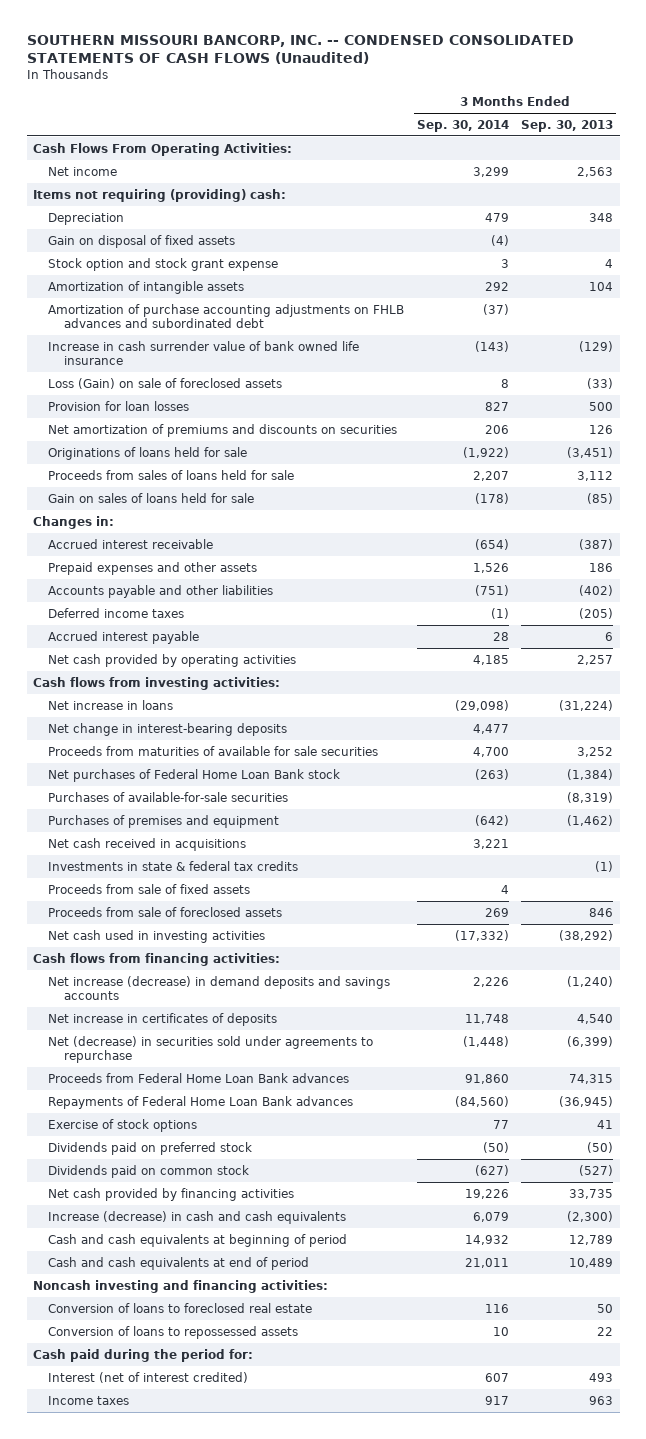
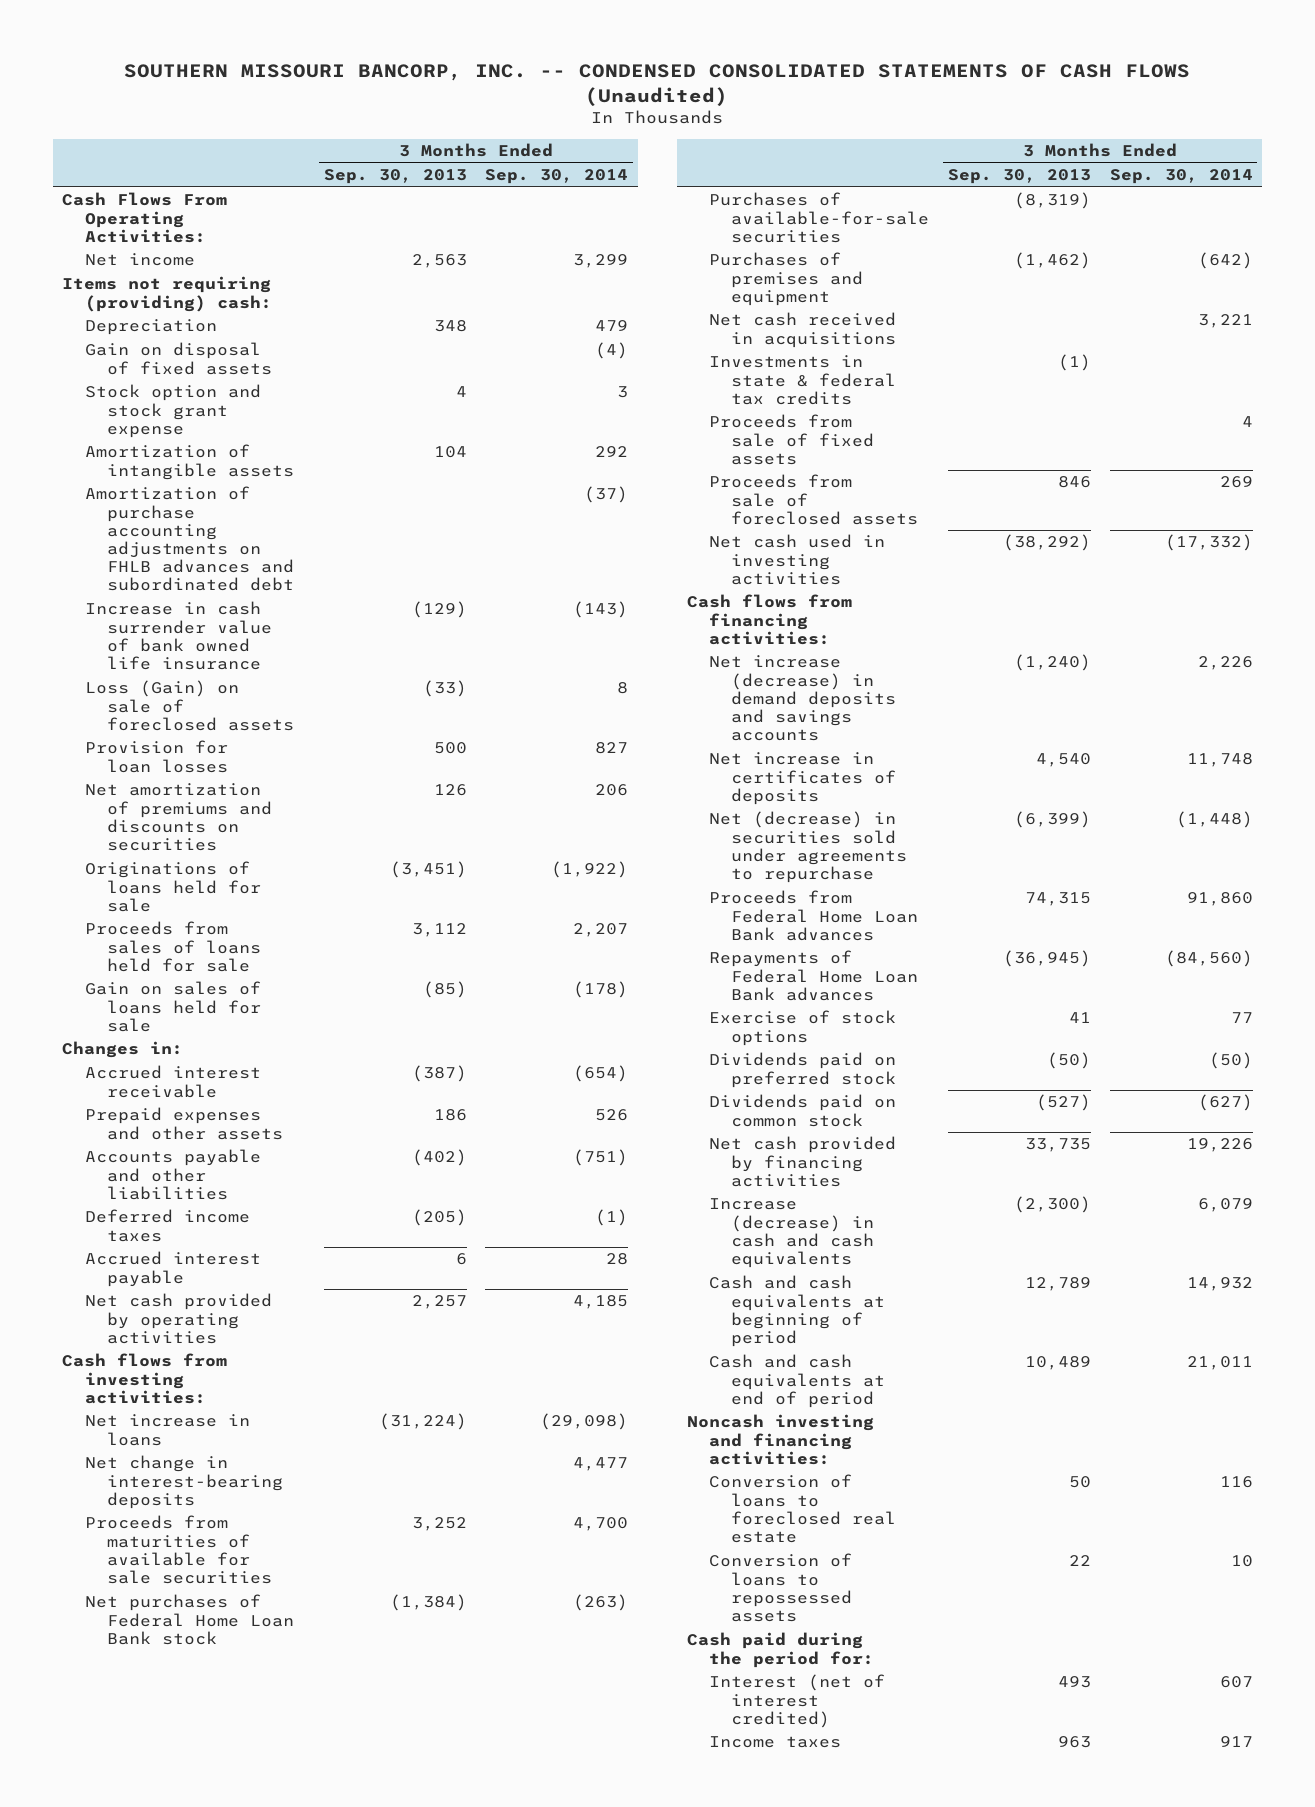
- | 3 Months Ended Sep. 30, 2014 | 3 Months Ended Sep. 30, 2013
+ | 3 Months Ended Sep. 30, 2013 | 3 Months Ended Sep. 30, 2014
- Prepaid expenses and other assets | 1,526 | 186
+ Prepaid expenses and other assets | 186 | 526

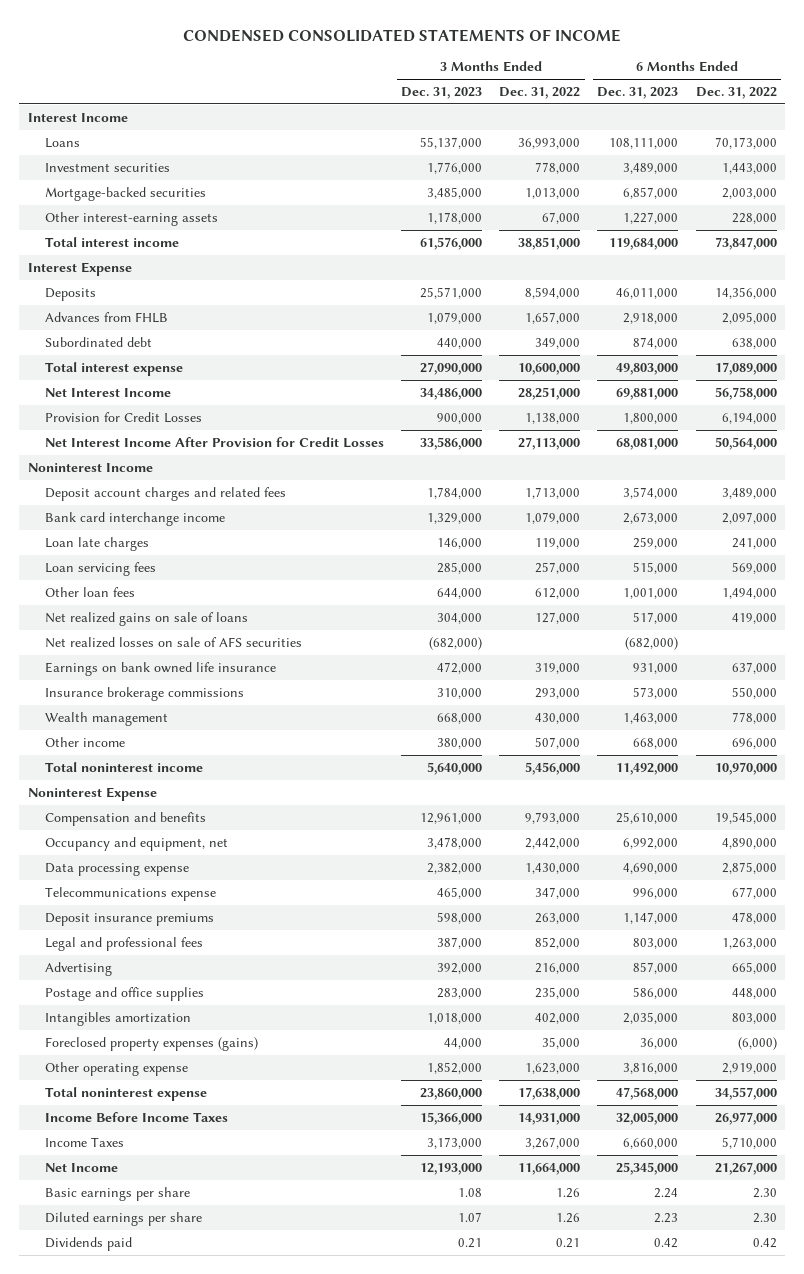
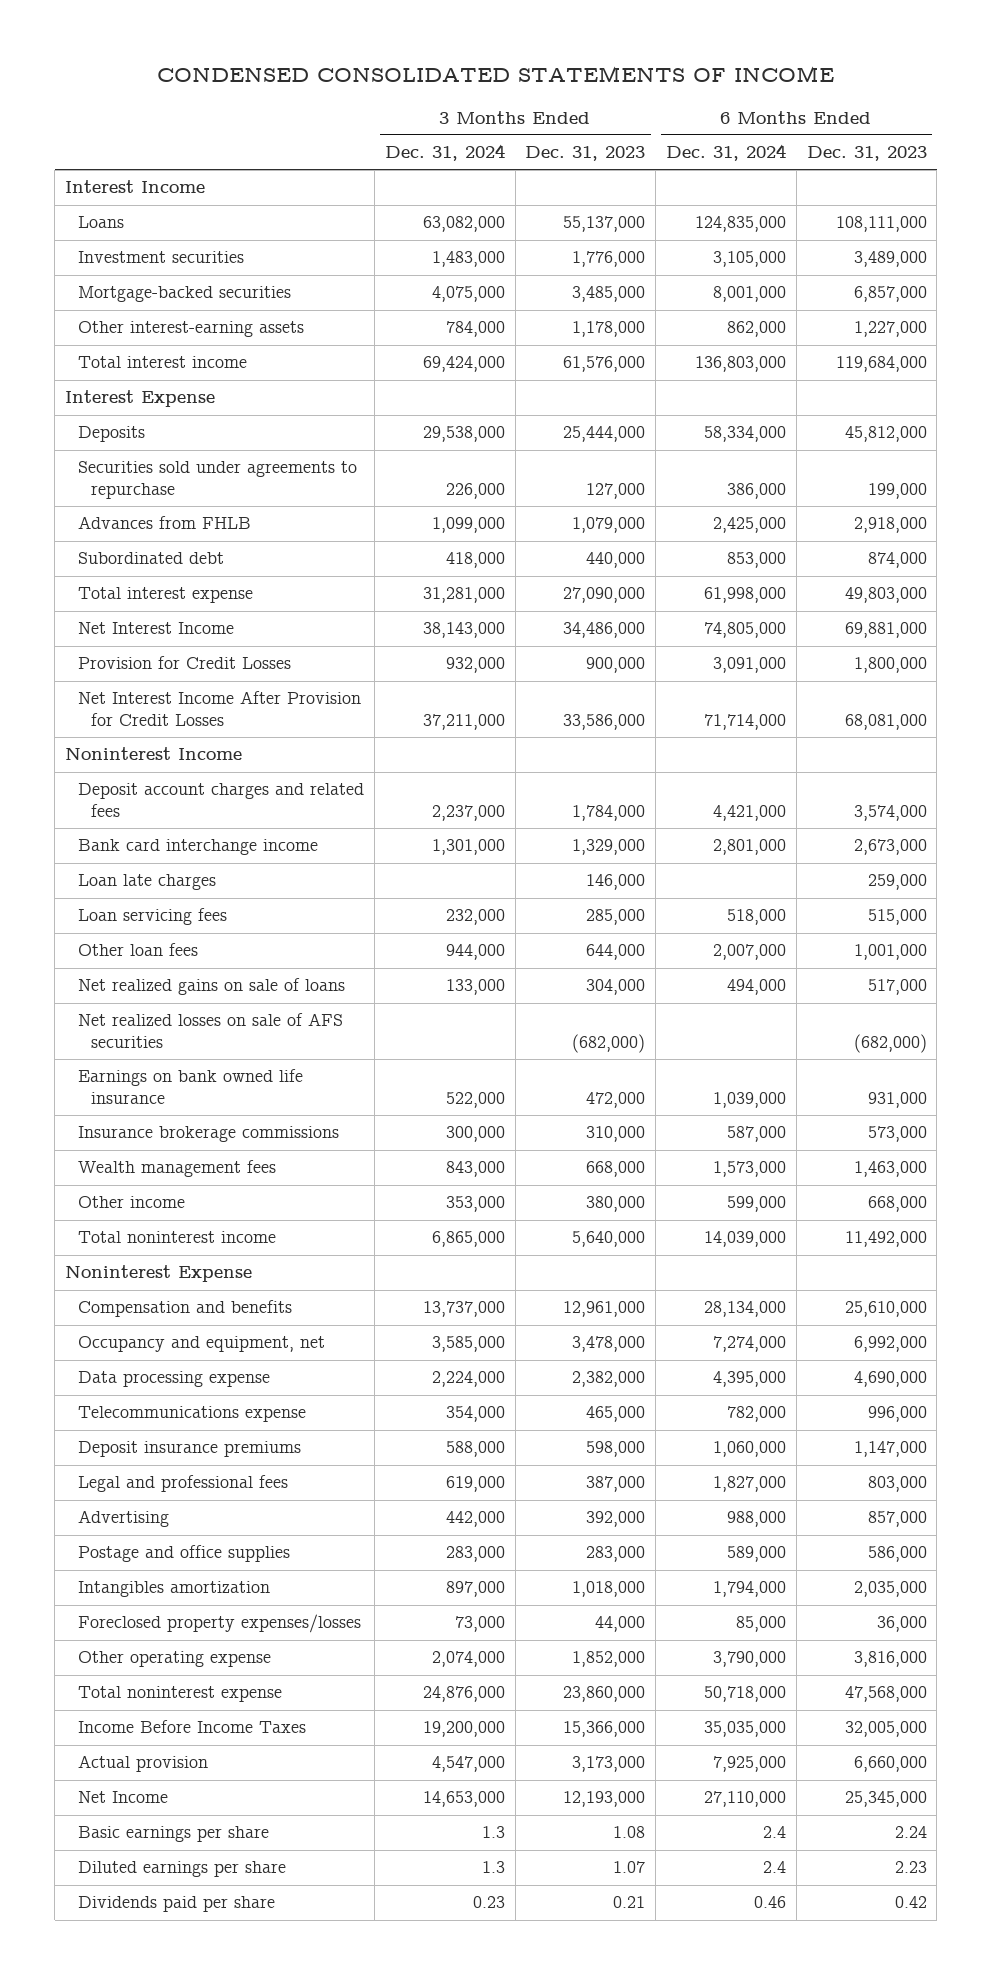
- | 3 Months Ended Dec. 31, 2023 | 3 Months Ended Dec. 31, 2022 | 6 Months Ended Dec. 31, 2023 | 6 Months Ended Dec. 31, 2022
+ | 3 Months Ended Dec. 31, 2024 | 3 Months Ended Dec. 31, 2023 | 6 Months Ended Dec. 31, 2024 | 6 Months Ended Dec. 31, 2023
- Deposits | 25,571,000 | 8,594,000 | 46,011,000 | 14,356,000
+ Deposits | 29,538,000 | 25,444,000 | 58,334,000 | 45,812,000
+ Securities sold under agreements to repurchase | 226,000 | 127,000 | 386,000 | 199,000
- Wealth management | 668,000 | 430,000 | 1,463,000 | 778,000
+ Wealth management fees | 843,000 | 668,000 | 1,573,000 | 1,463,000
- Foreclosed property expenses (gains) | 44,000 | 35,000 | 36,000 | (6,000)
+ Foreclosed property expenses/losses | 73,000 | 44,000 | 85,000 | 36,000
- Income Taxes | 3,173,000 | 3,267,000 | 6,660,000 | 5,710,000
+ Actual provision | 4,547,000 | 3,173,000 | 7,925,000 | 6,660,000
- Dividends paid | 0.21 | 0.21 | 0.42 | 0.42
+ Dividends paid per share | 0.23 | 0.21 | 0.46 | 0.42

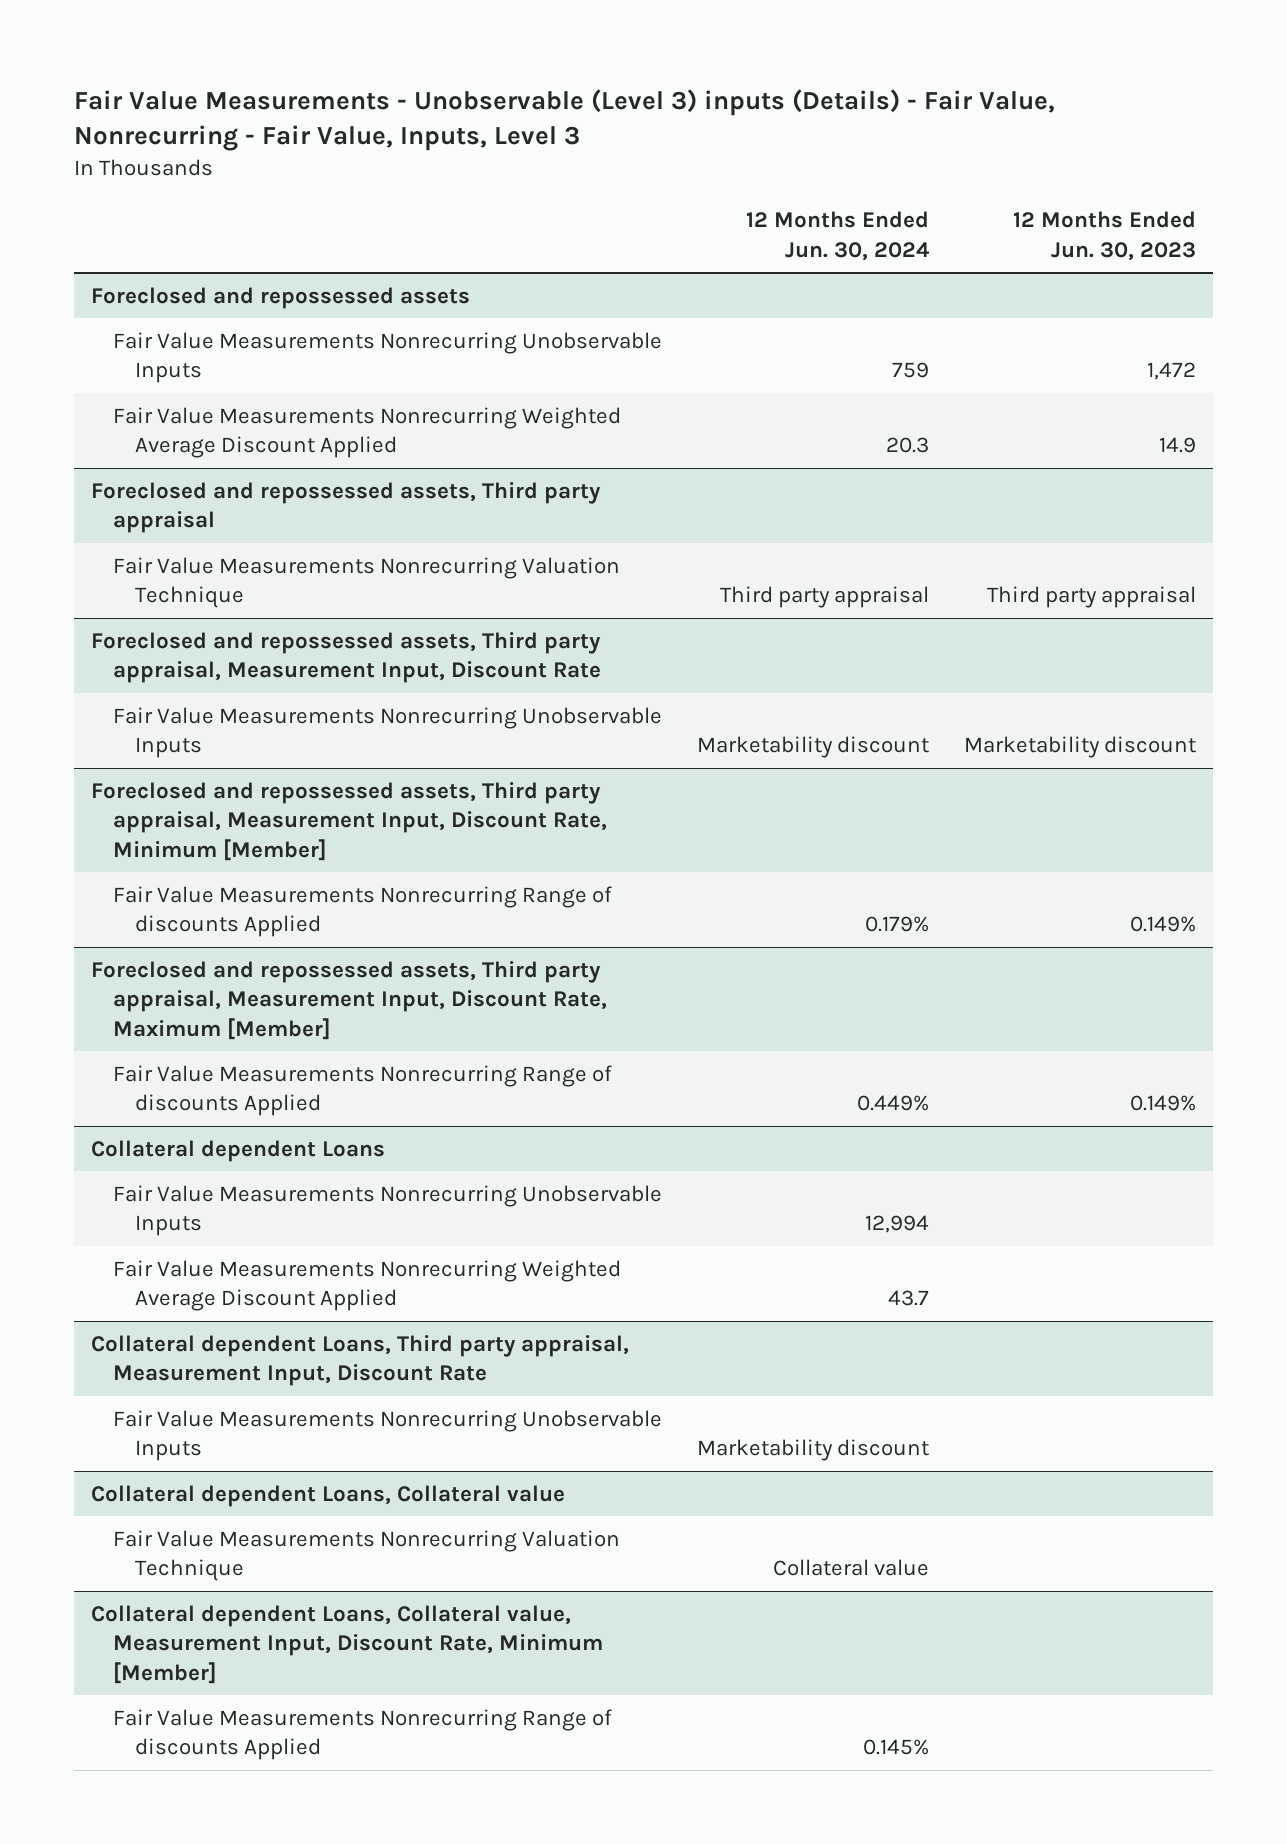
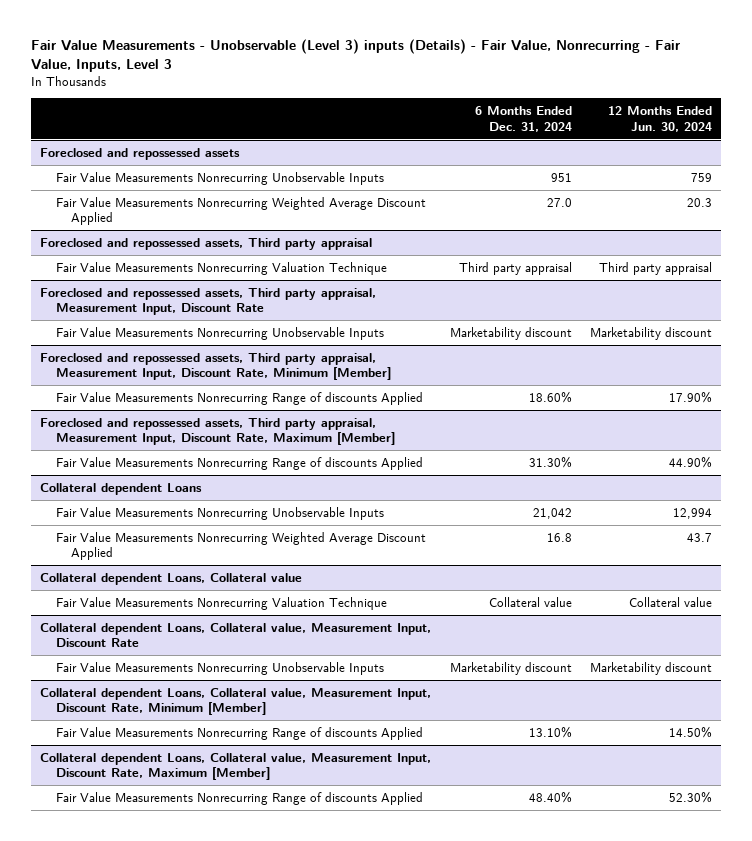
- | 12 Months Ended Jun. 30, 2024 | 12 Months Ended Jun. 30, 2023
+ | 6 Months Ended Dec. 31, 2024 | 12 Months Ended Jun. 30, 2024
@ Foreclosed and repossessed assets, Third party appraisal, Measurement Input, Discount Rate, Minimum [Member]
- Fair Value Measurements Nonrecurring Range of discounts Applied | 0.179% | 0.149%
+ Fair Value Measurements Nonrecurring Range of discounts Applied | 18.60% | 17.90%
@ Foreclosed and repossessed assets, Third party appraisal, Measurement Input, Discount Rate, Maximum [Member]
- Fair Value Measurements Nonrecurring Range of discounts Applied | 0.449% | 0.149%
+ Fair Value Measurements Nonrecurring Range of discounts Applied | 31.30% | 44.90%
- Collateral dependent Loans, Third party appraisal, Measurement Input, Discount Rate
- Fair Value Measurements Nonrecurring Unobservable Inputs | Marketability discount |
+ Collateral dependent Loans, Collateral value, Measurement Input, Discount Rate
+ Fair Value Measurements Nonrecurring Unobservable Inputs | Marketability discount | Marketability discount
@ Collateral dependent Loans, Collateral value, Measurement Input, Discount Rate, Minimum [Member]
- Fair Value Measurements Nonrecurring Range of discounts Applied | 0.145% |
+ Fair Value Measurements Nonrecurring Range of discounts Applied | 13.10% | 14.50%
+ Collateral dependent Loans, Collateral value, Measurement Input, Discount Rate, Maximum [Member]
+ Fair Value Measurements Nonrecurring Range of discounts Applied | 48.40% | 52.30%

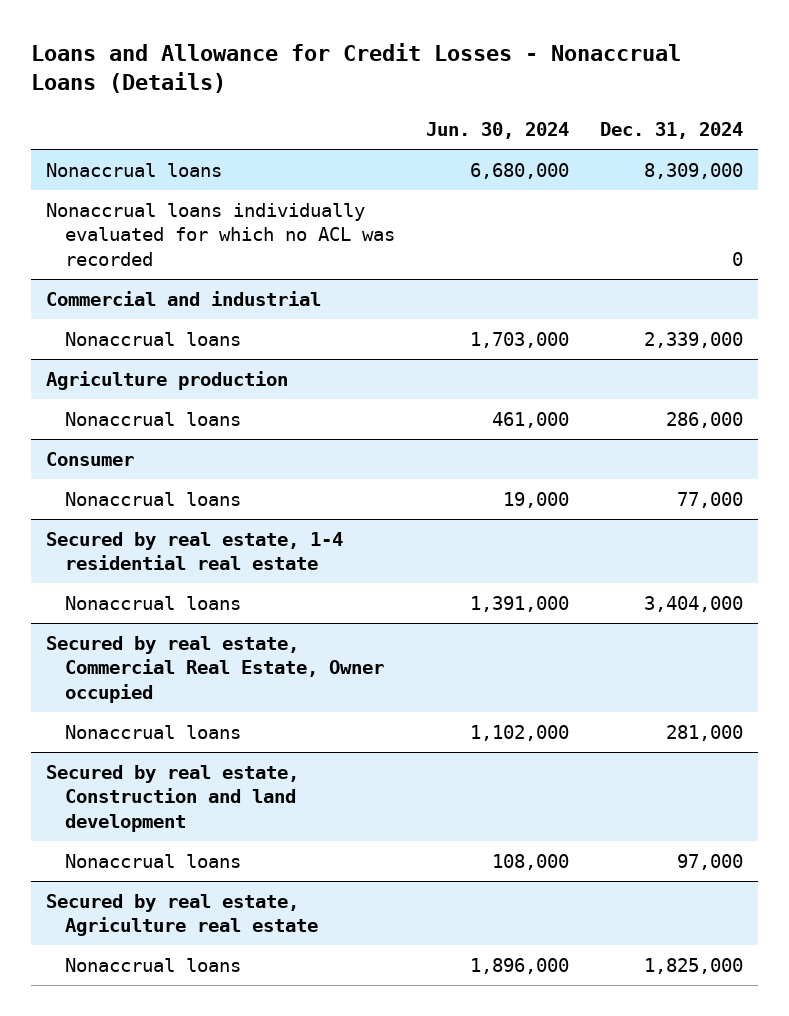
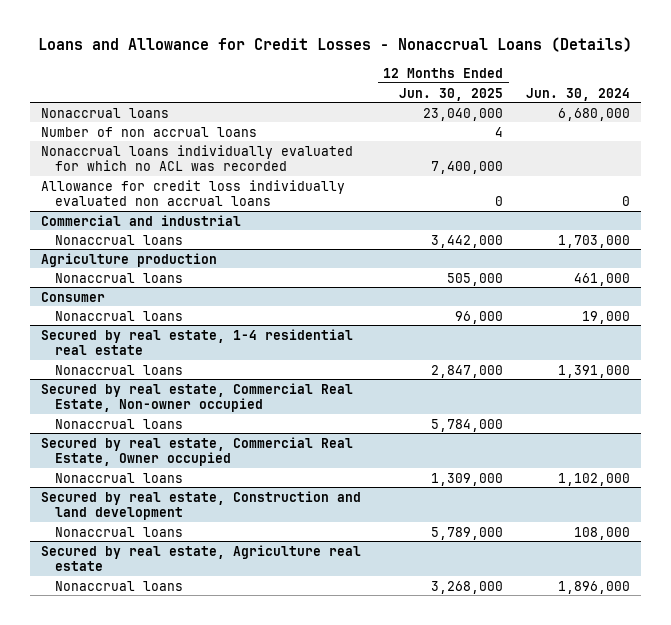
- | Jun. 30, 2024 | Dec. 31, 2024
+ | 12 Months Ended Jun. 30, 2025 | Jun. 30, 2024
+ Number of non accrual loans | 4 |
+ Allowance for credit loss individually evaluated non accrual loans | 0 | 0
+ Secured by real estate, Commercial Real Estate, Non-owner occupied
+ Nonaccrual loans | 5,784,000 |

